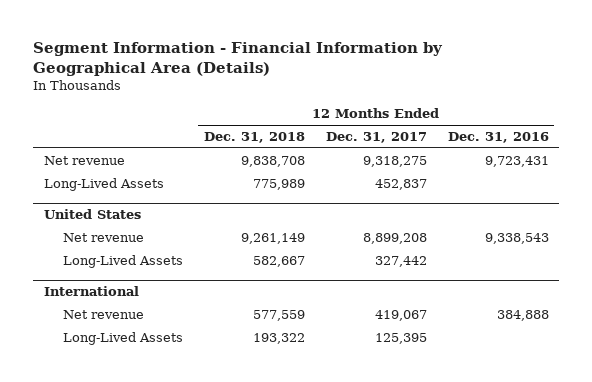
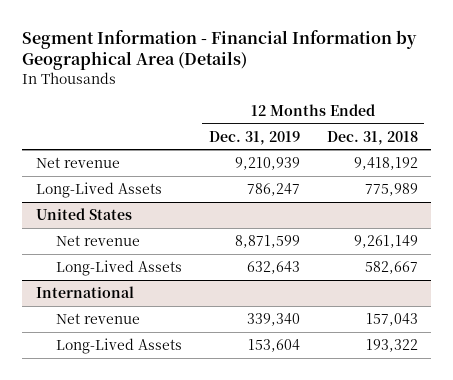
- | 12 Months Ended Dec. 31, 2018 | 12 Months Ended Dec. 31, 2017 | 12 Months Ended Dec. 31, 2016
+ | 12 Months Ended Dec. 31, 2019 | 12 Months Ended Dec. 31, 2018
- Net revenue | 9,838,708 | 9,318,275 | 9,723,431
+ Net revenue | 9,210,939 | 9,418,192
@ International
- Net revenue | 577,559 | 419,067 | 384,888
+ Net revenue | 339,340 | 157,043

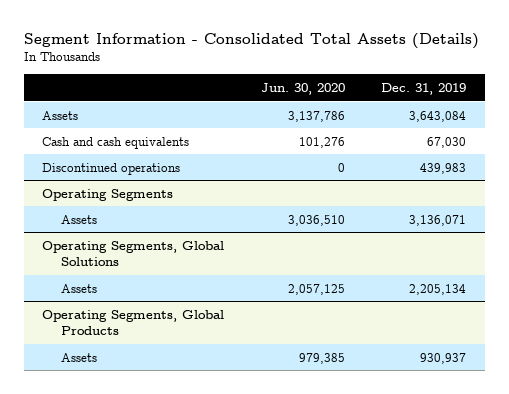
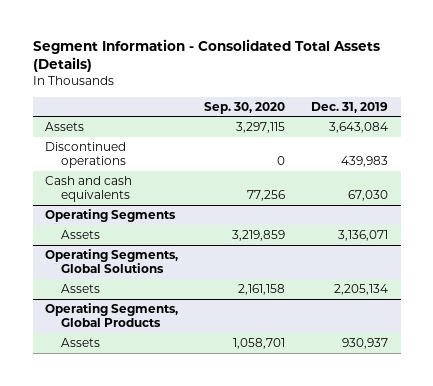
- | Jun. 30, 2020 | Dec. 31, 2019
+ | Sep. 30, 2020 | Dec. 31, 2019
moved down: Cash and cash equivalents | 77,256 | 67,030

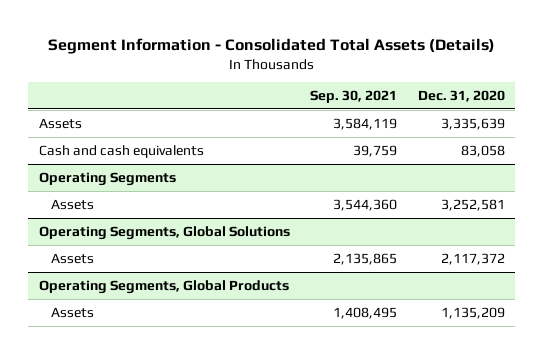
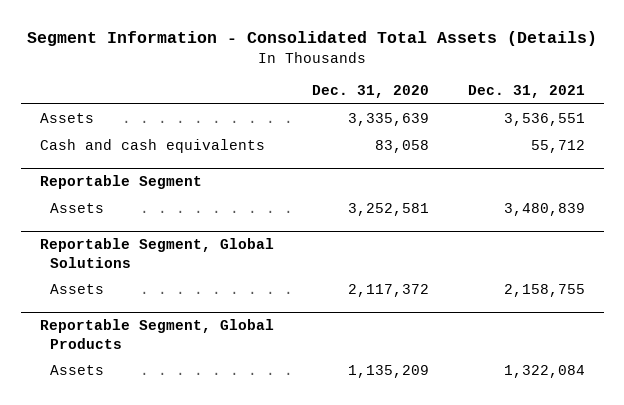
- | Sep. 30, 2021 | Dec. 31, 2020
+ | Dec. 31, 2020 | Dec. 31, 2021
- Operating Segments
+ Reportable Segment
- Operating Segments, Global Solutions
+ Reportable Segment, Global Solutions
- Operating Segments, Global Products
+ Reportable Segment, Global Products

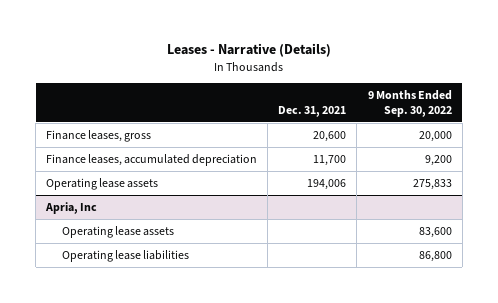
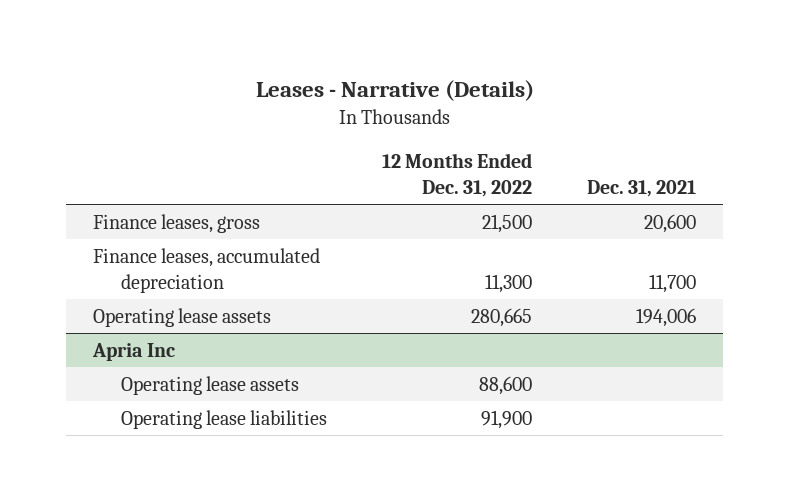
- | Dec. 31, 2021 | 9 Months Ended Sep. 30, 2022
+ | 12 Months Ended Dec. 31, 2022 | Dec. 31, 2021
- Apria, Inc
+ Apria Inc

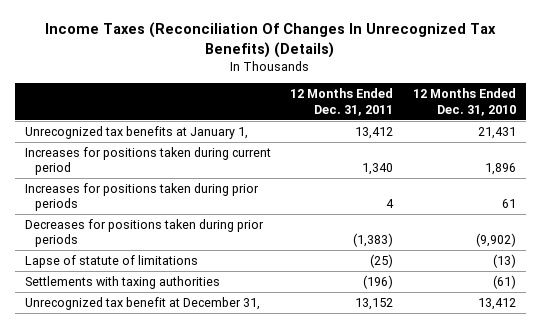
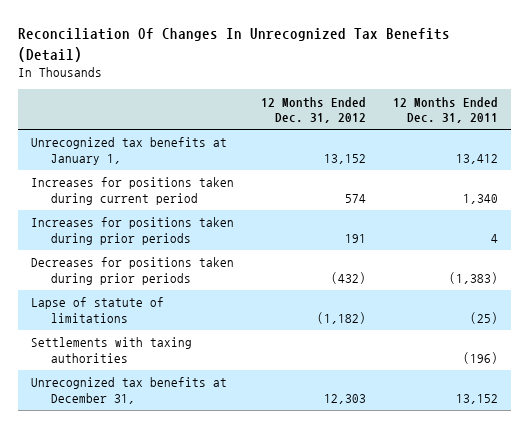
- Income Taxes (Reconciliation Of Changes In Unrecognized Tax Benefits) (Details)
+ Reconciliation Of Changes In Unrecognized Tax Benefits (Detail)
- | 12 Months Ended Dec. 31, 2011 | 12 Months Ended Dec. 31, 2010
+ | 12 Months Ended Dec. 31, 2012 | 12 Months Ended Dec. 31, 2011
- Unrecognized tax benefit at December 31, | 13,152 | 13,412
+ Unrecognized tax benefits at December 31, | 12,303 | 13,152

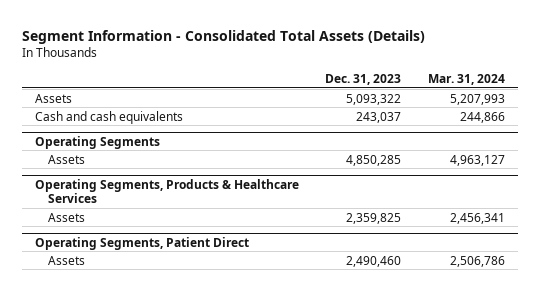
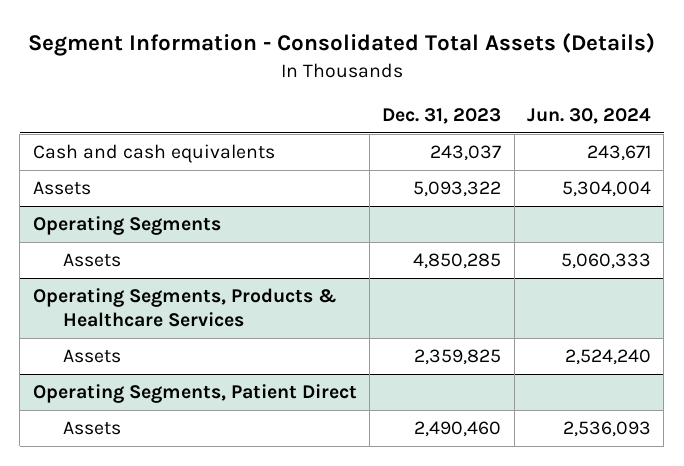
- | Dec. 31, 2023 | Mar. 31, 2024
+ | Dec. 31, 2023 | Jun. 30, 2024
moved down: Assets | 5,093,322 | 5,304,004

